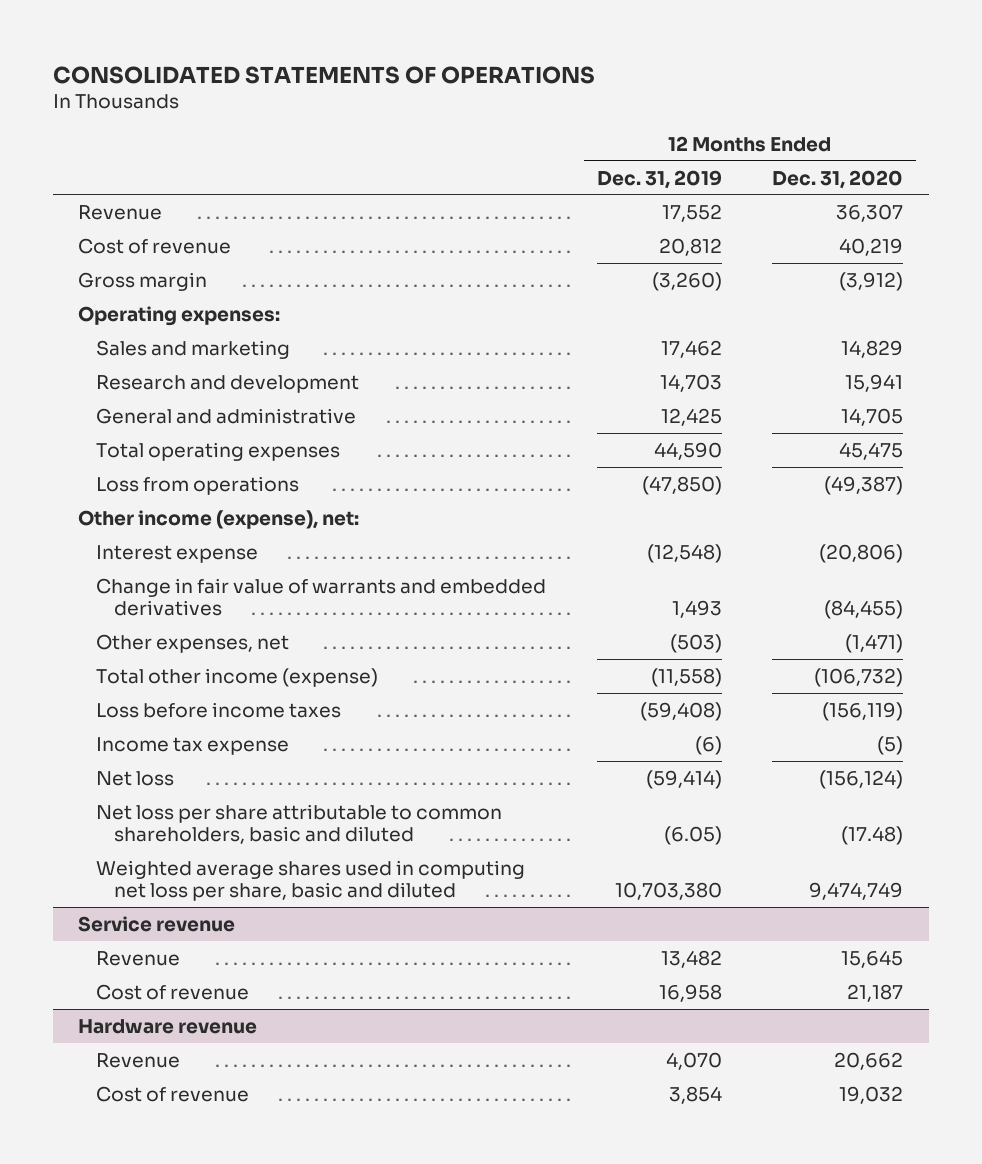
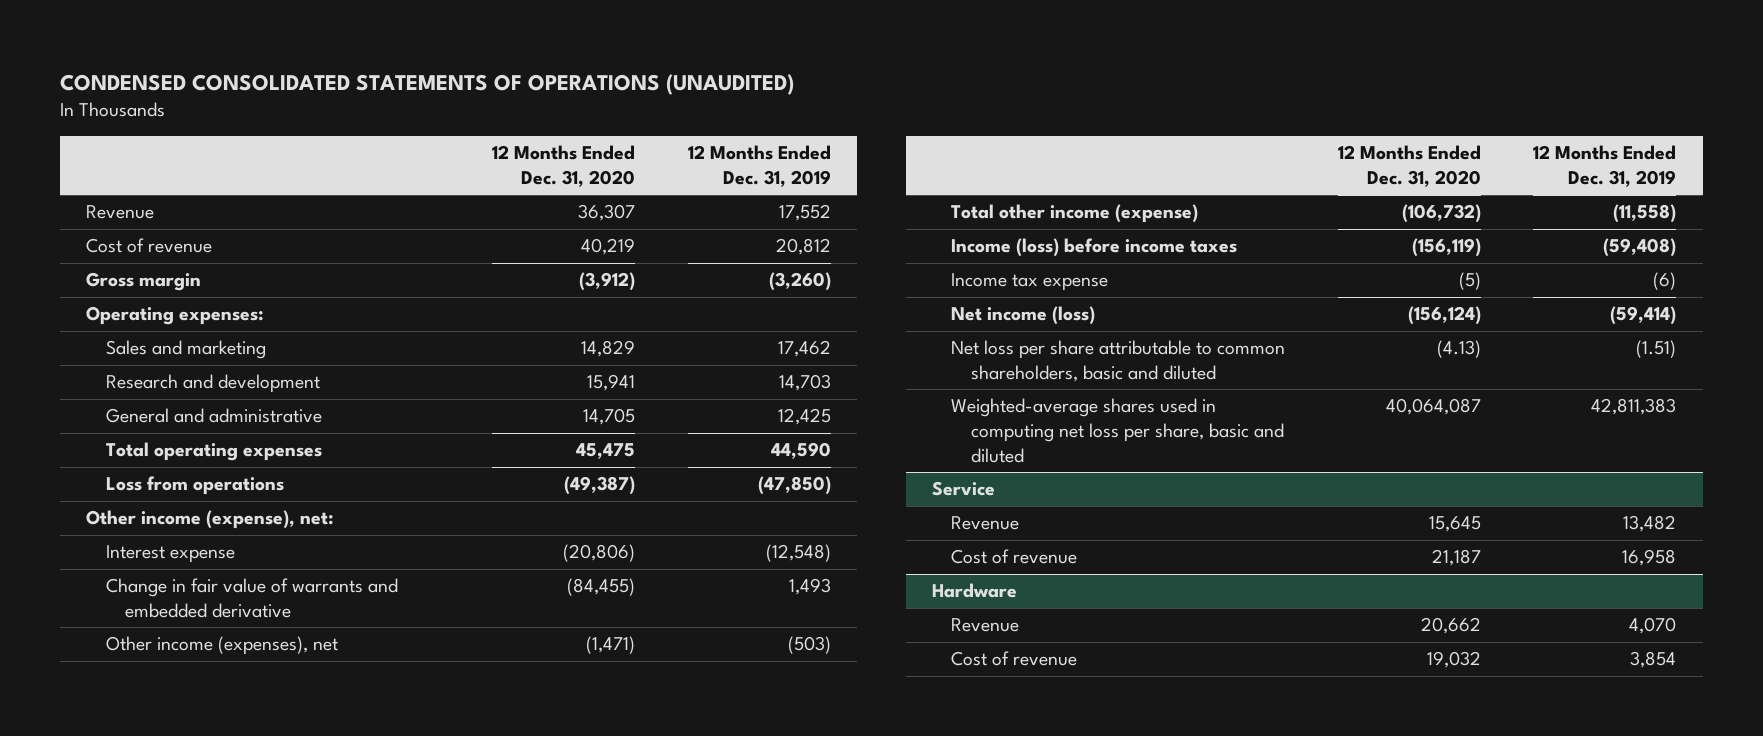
- CONSOLIDATED STATEMENTS OF OPERATIONS
+ CONDENSED CONSOLIDATED STATEMENTS OF OPERATIONS (UNAUDITED)
- | 12 Months Ended Dec. 31, 2019 | 12 Months Ended Dec. 31, 2020
+ | 12 Months Ended Dec. 31, 2020 | 12 Months Ended Dec. 31, 2019
- Change in fair value of warrants and embedded derivatives | 1,493 | (84,455)
- Other expenses, net | (503) | (1,471)
+ Change in fair value of warrants and embedded derivative | (84,455) | 1,493
+ Other income (expenses), net | (1,471) | (503)
- Loss before income taxes | (59,408) | (156,119)
+ Income (loss) before income taxes | (156,119) | (59,408)
- Net loss | (59,414) | (156,124)
- Net loss per share attributable to common shareholders, basic and diluted | (6.05) | (17.48)
- Weighted average shares used in computing net loss per share, basic and diluted | 10,703,380 | 9,474,749
- Service revenue
+ Net income (loss) | (156,124) | (59,414)
+ Net loss per share attributable to common shareholders, basic and diluted | (4.13) | (1.51)
+ Weighted-average shares used in computing net loss per share, basic and diluted | 40,064,087 | 42,811,383
+ Service
- Hardware revenue
+ Hardware

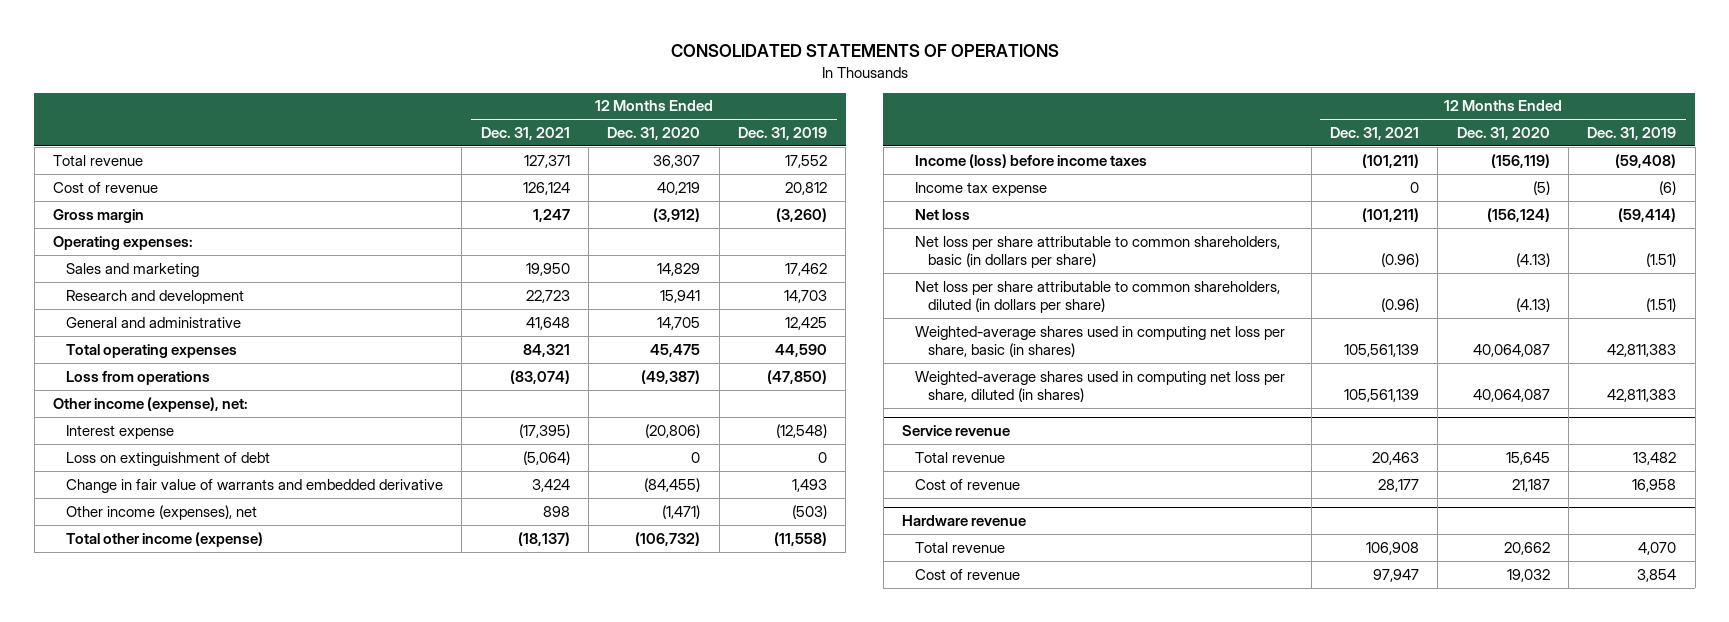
- CONDENSED CONSOLIDATED STATEMENTS OF OPERATIONS (UNAUDITED)
+ CONSOLIDATED STATEMENTS OF OPERATIONS
- | 12 Months Ended Dec. 31, 2020 | 12 Months Ended Dec. 31, 2019
+ | 12 Months Ended Dec. 31, 2021 | 12 Months Ended Dec. 31, 2020 | 12 Months Ended Dec. 31, 2019
- Revenue | 36,307 | 17,552
+ Total revenue | 127,371 | 36,307 | 17,552
+ Loss on extinguishment of debt | (5,064) | 0 | 0
- Net income (loss) | (156,124) | (59,414)
- Net loss per share attributable to common shareholders, basic and diluted | (4.13) | (1.51)
- Weighted-average shares used in computing net loss per share, basic and diluted | 40,064,087 | 42,811,383
- Service
- Revenue | 15,645 | 13,482
+ Net loss | (101,211) | (156,124) | (59,414)
+ Net loss per share attributable to common shareholders, basic (in dollars per share) | (0.96) | (4.13) | (1.51)
+ Net loss per share attributable to common shareholders, diluted (in dollars per share) | (0.96) | (4.13) | (1.51)
+ Weighted-average shares used in computing net loss per share, basic (in shares) | 105,561,139 | 40,064,087 | 42,811,383
+ Weighted-average shares used in computing net loss per share, diluted (in shares) | 105,561,139 | 40,064,087 | 42,811,383
+ Service revenue
+ Total revenue | 20,463 | 15,645 | 13,482
- Hardware
- Revenue | 20,662 | 4,070
+ Hardware revenue
+ Total revenue | 106,908 | 20,662 | 4,070

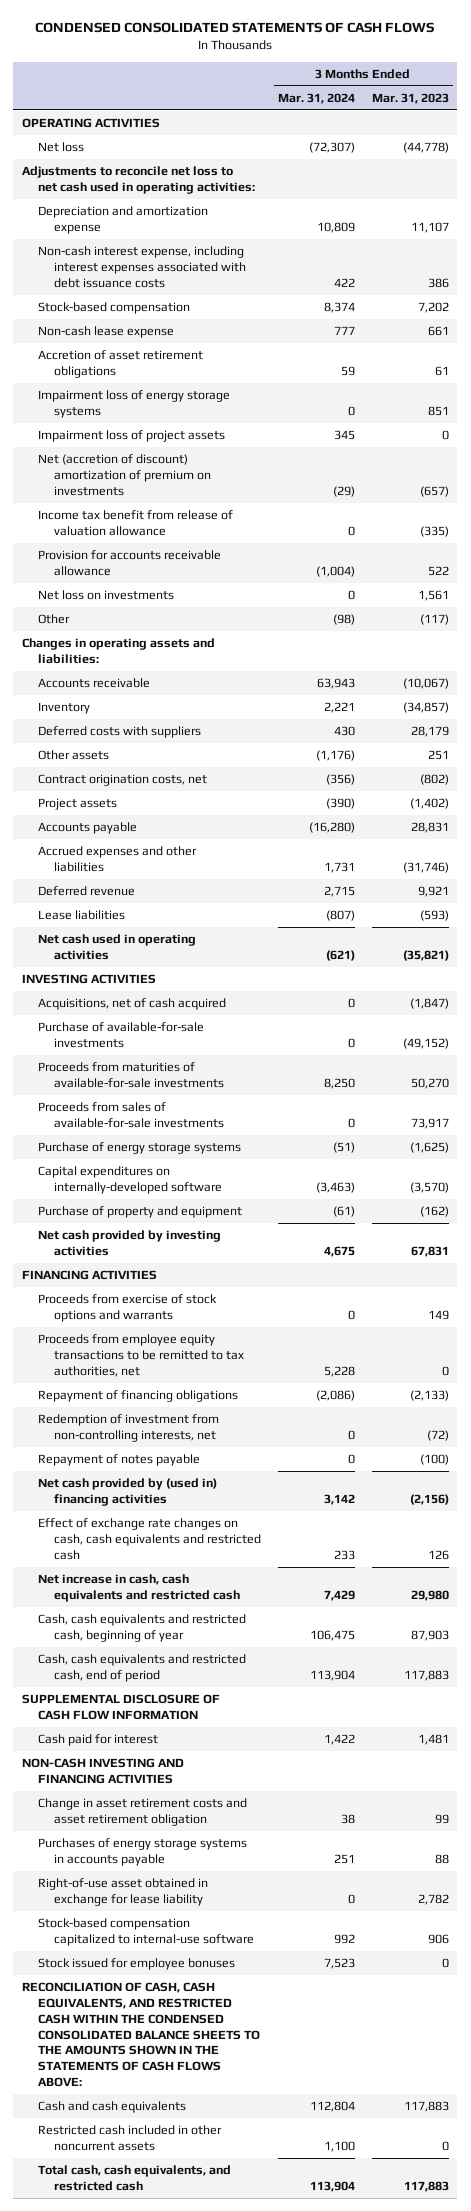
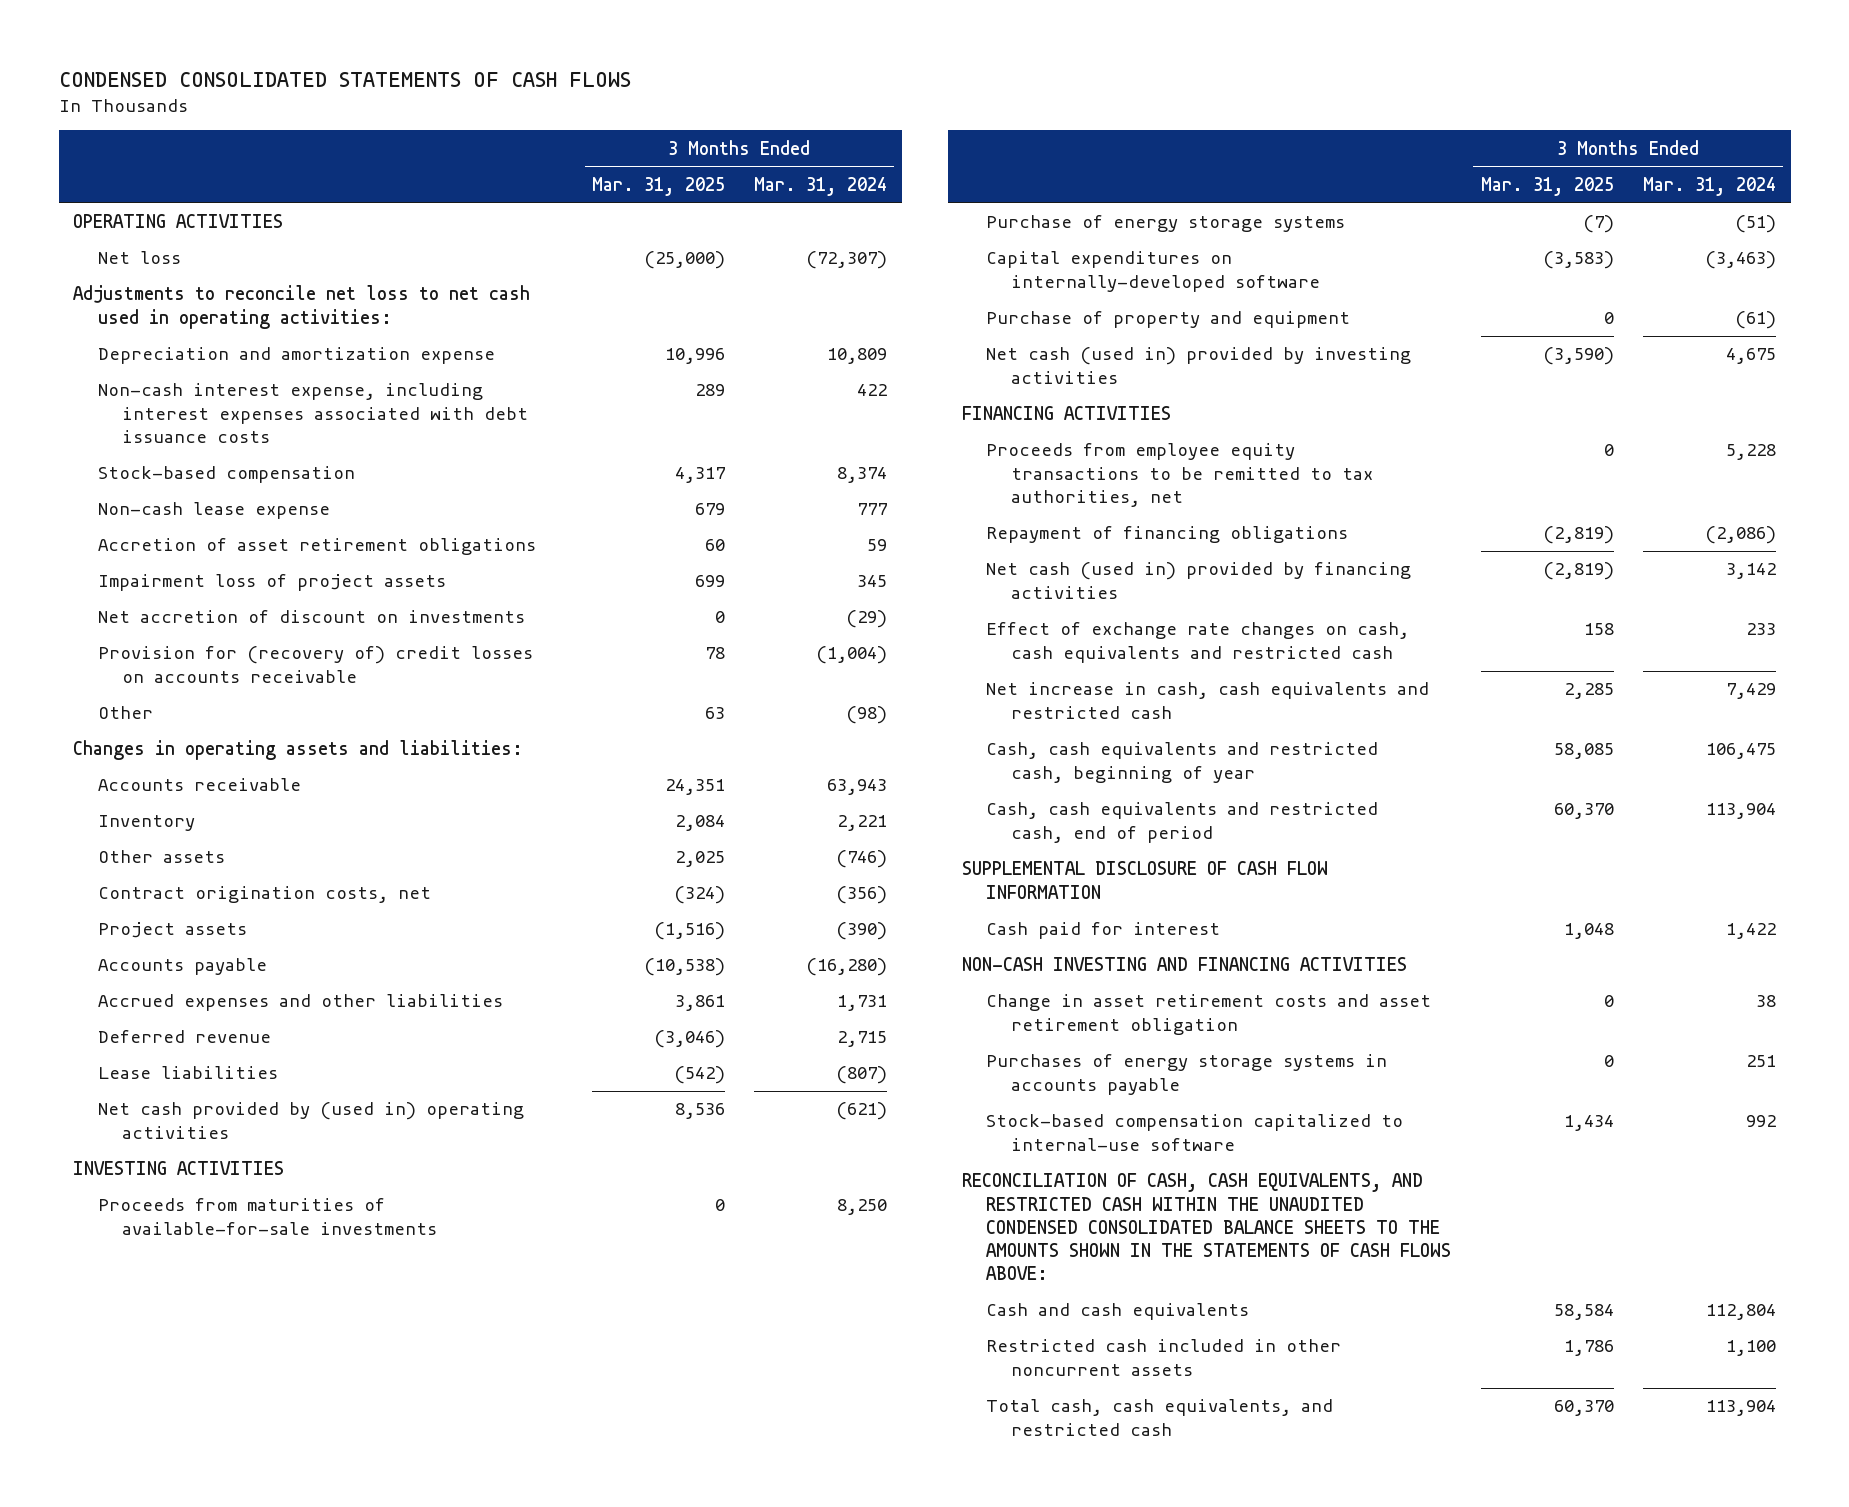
- | 3 Months Ended Mar. 31, 2024 | 3 Months Ended Mar. 31, 2023
+ | 3 Months Ended Mar. 31, 2025 | 3 Months Ended Mar. 31, 2024
- Impairment loss of energy storage systems | 0 | 851
- Net (accretion of discount) amortization of premium on investments | (29) | (657)
- Income tax benefit from release of valuation allowance | 0 | (335)
- Provision for accounts receivable allowance | (1,004) | 522
- Net loss on investments | 0 | 1,561
+ Net accretion of discount on investments | 0 | (29)
+ Provision for (recovery of) credit losses on accounts receivable | 78 | (1,004)
- Deferred costs with suppliers | 430 | 28,179
- Other assets | (1,176) | 251
+ Other assets | 2,025 | (746)
- Net cash used in operating activities | (621) | (35,821)
+ Net cash provided by (used in) operating activities | 8,536 | (621)
- Acquisitions, net of cash acquired | 0 | (1,847)
- Purchase of available-for-sale investments | 0 | (49,152)
- Proceeds from sales of available-for-sale investments | 0 | 73,917
- Net cash provided by investing activities | 4,675 | 67,831
+ Net cash (used in) provided by investing activities | (3,590) | 4,675
- Proceeds from exercise of stock options and warrants | 0 | 149
- Redemption of investment from non-controlling interests, net | 0 | (72)
- Repayment of notes payable | 0 | (100)
- Net cash provided by (used in) financing activities | 3,142 | (2,156)
+ Net cash (used in) provided by financing activities | (2,819) | 3,142
- Right-of-use asset obtained in exchange for lease liability | 0 | 2,782
- Stock issued for employee bonuses | 7,523 | 0
- RECONCILIATION OF CASH, CASH EQUIVALENTS, AND RESTRICTED CASH WITHIN THE CONDENSED CONSOLIDATED BALANCE SHEETS TO THE AMOUNTS SHOWN IN THE STATEMENTS OF CASH FLOWS ABOVE:
+ RECONCILIATION OF CASH, CASH EQUIVALENTS, AND RESTRICTED CASH WITHIN THE UNAUDITED CONDENSED CONSOLIDATED BALANCE SHEETS TO THE AMOUNTS SHOWN IN THE STATEMENTS OF CASH FLOWS ABOVE:

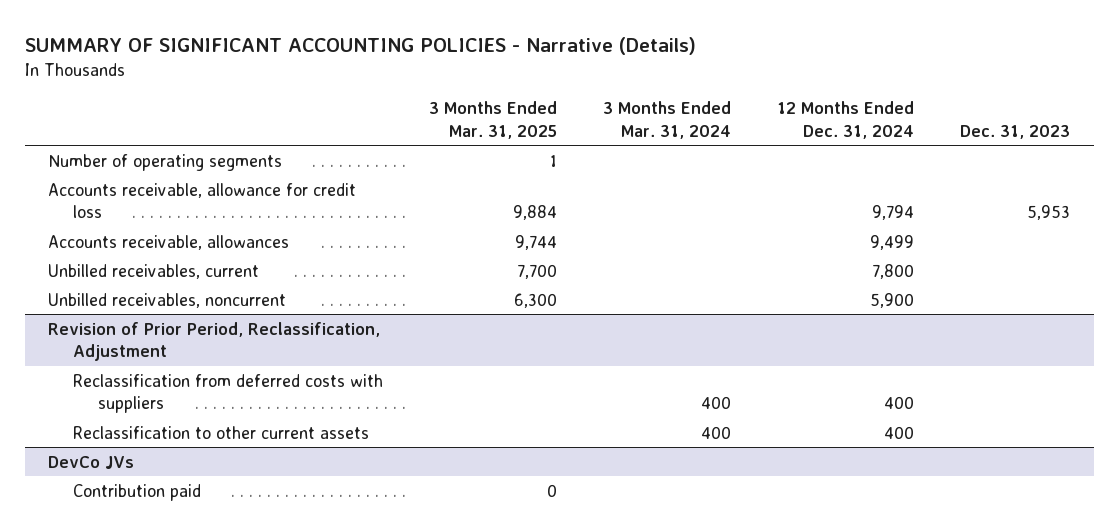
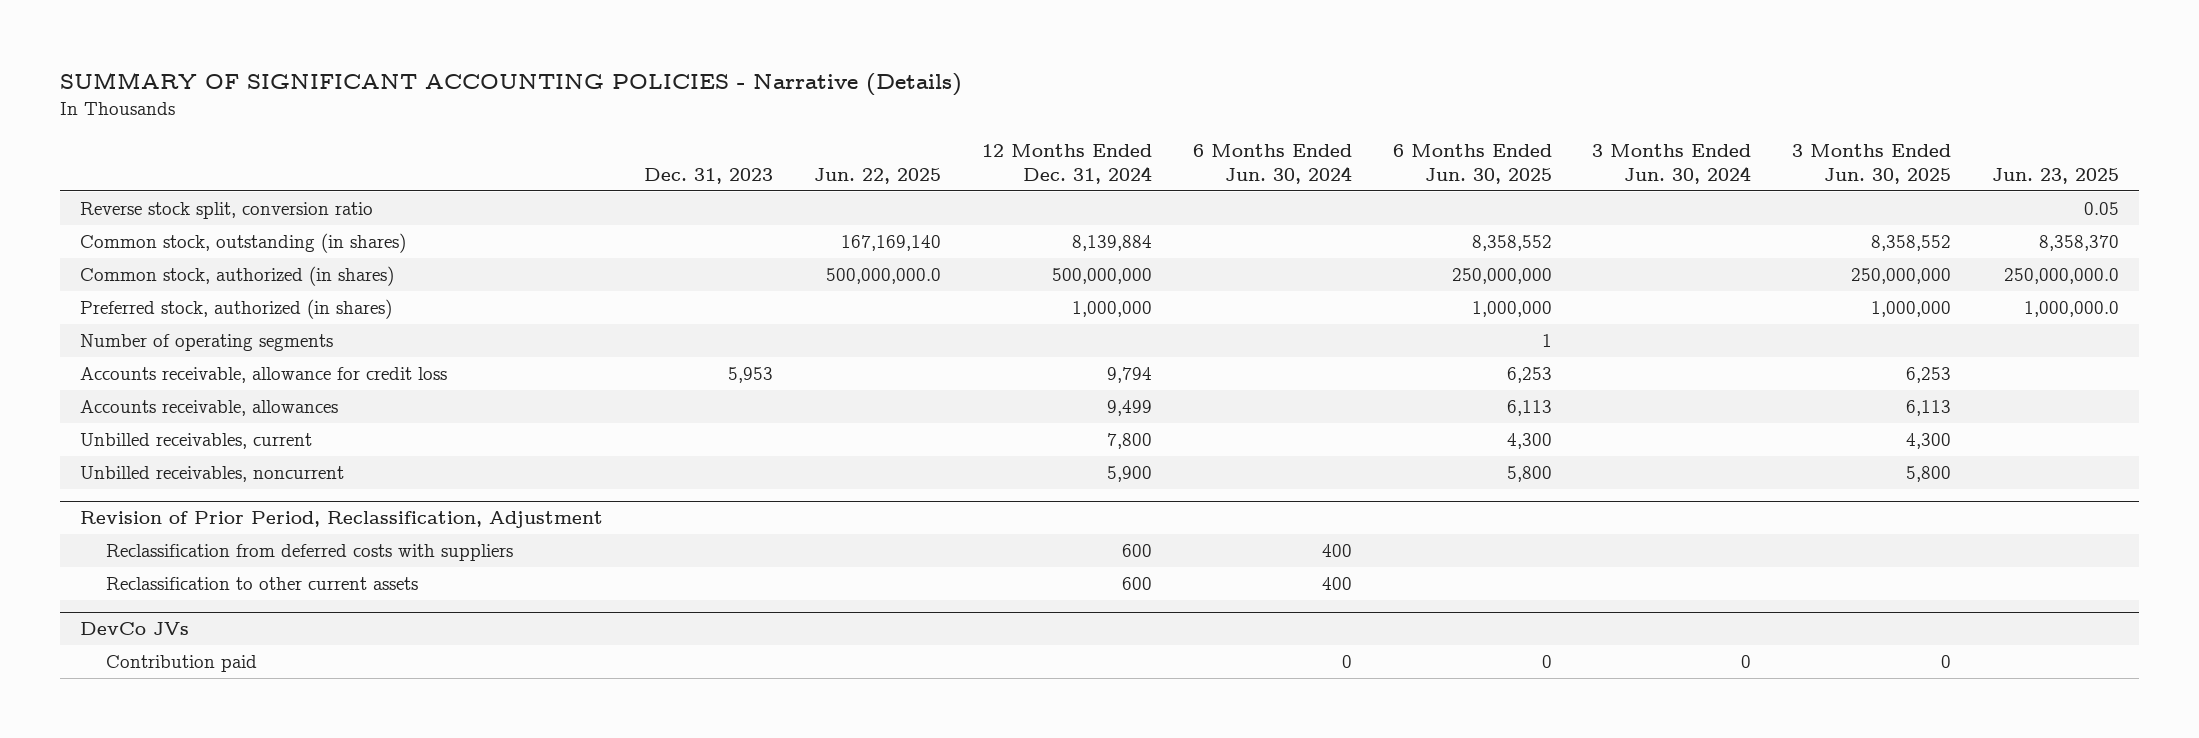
- | 3 Months Ended Mar. 31, 2025 | 3 Months Ended Mar. 31, 2024 | 12 Months Ended Dec. 31, 2024 | Dec. 31, 2023
+ | Dec. 31, 2023 | Jun. 22, 2025 | 12 Months Ended Dec. 31, 2024 | 6 Months Ended Jun. 30, 2024 | 6 Months Ended Jun. 30, 2025 | 3 Months Ended Jun. 30, 2024 | 3 Months Ended Jun. 30, 2025 | Jun. 23, 2025
+ Reverse stock split, conversion ratio | | | | | | | | 0.05
+ Common stock, outstanding (in shares) | | 167,169,140 | 8,139,884 | | 8,358,552 | | 8,358,552 | 8,358,370
+ Common stock, authorized (in shares) | | 500,000,000.0 | 500,000,000 | | 250,000,000 | | 250,000,000 | 250,000,000.0
+ Preferred stock, authorized (in shares) | | | 1,000,000 | | 1,000,000 | | 1,000,000 | 1,000,000.0
@ Revision of Prior Period, Reclassification, Adjustment
- Reclassification from deferred costs with suppliers | | 400 | 400 |
- Reclassification to other current assets | | 400 | 400 |
+ Reclassification from deferred costs with suppliers | | | 600 | 400 | | | |
+ Reclassification to other current assets | | | 600 | 400 | | | |

